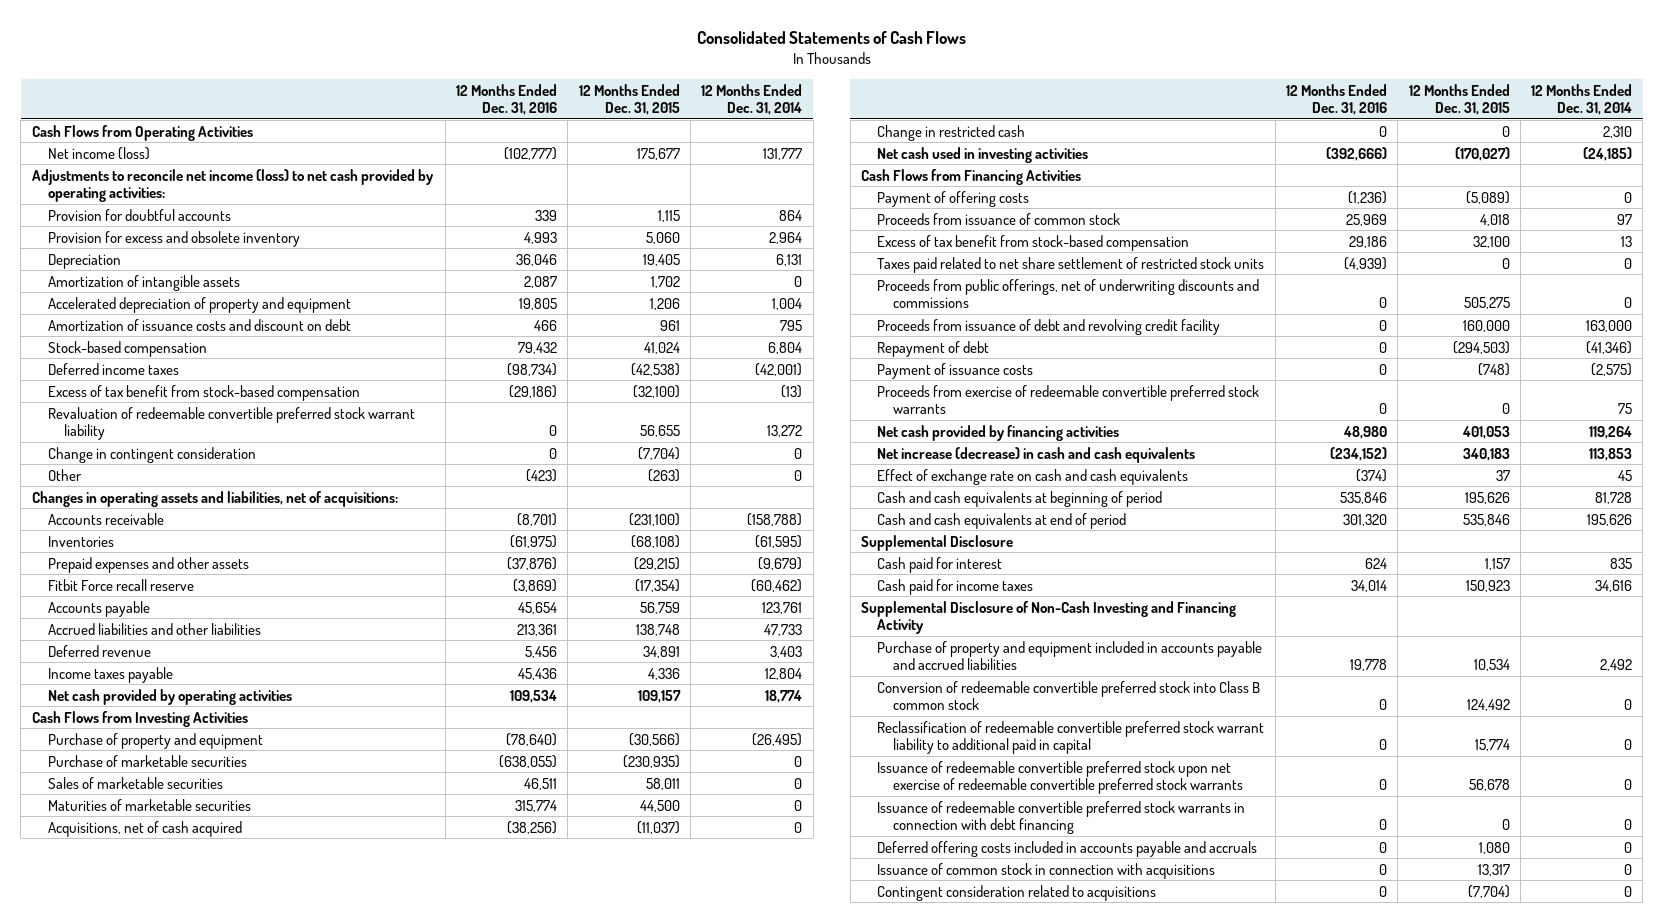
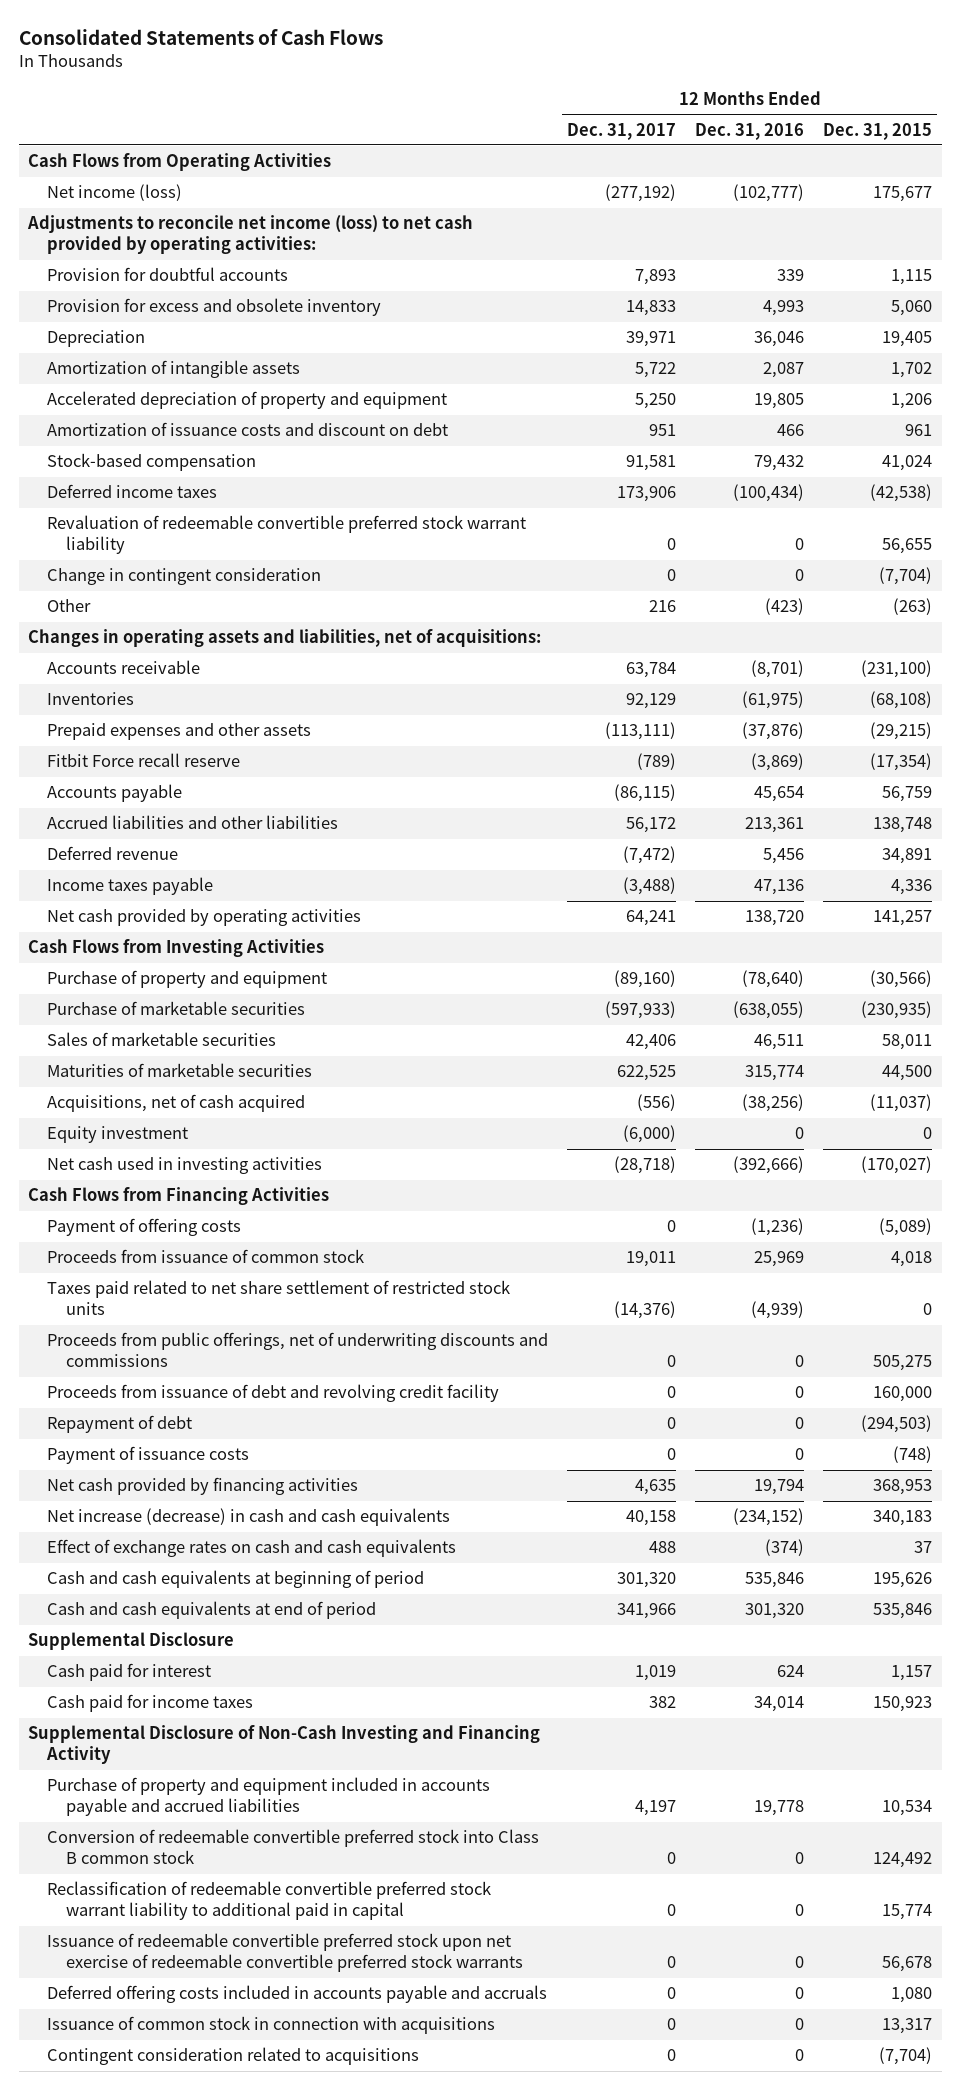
- | 12 Months Ended Dec. 31, 2016 | 12 Months Ended Dec. 31, 2015 | 12 Months Ended Dec. 31, 2014
+ | 12 Months Ended Dec. 31, 2017 | 12 Months Ended Dec. 31, 2016 | 12 Months Ended Dec. 31, 2015
- Deferred income taxes | (98,734) | (42,538) | (42,001)
- Excess of tax benefit from stock-based compensation | (29,186) | (32,100) | (13)
+ Deferred income taxes | 173,906 | (100,434) | (42,538)
- Income taxes payable | 45,436 | 4,336 | 12,804
- Net cash provided by operating activities | 109,534 | 109,157 | 18,774
+ Income taxes payable | (3,488) | 47,136 | 4,336
+ Net cash provided by operating activities | 64,241 | 138,720 | 141,257
- Change in restricted cash | 0 | 0 | 2,310
+ Equity investment | (6,000) | 0 | 0
- Excess of tax benefit from stock-based compensation | 29,186 | 32,100 | 13
- Proceeds from exercise of redeemable convertible preferred stock warrants | 0 | 0 | 75
- Net cash provided by financing activities | 48,980 | 401,053 | 119,264
+ Net cash provided by financing activities | 4,635 | 19,794 | 368,953
- Effect of exchange rate on cash and cash equivalents | (374) | 37 | 45
+ Effect of exchange rates on cash and cash equivalents | 488 | (374) | 37
- Issuance of redeemable convertible preferred stock warrants in connection with debt financing | 0 | 0 | 0

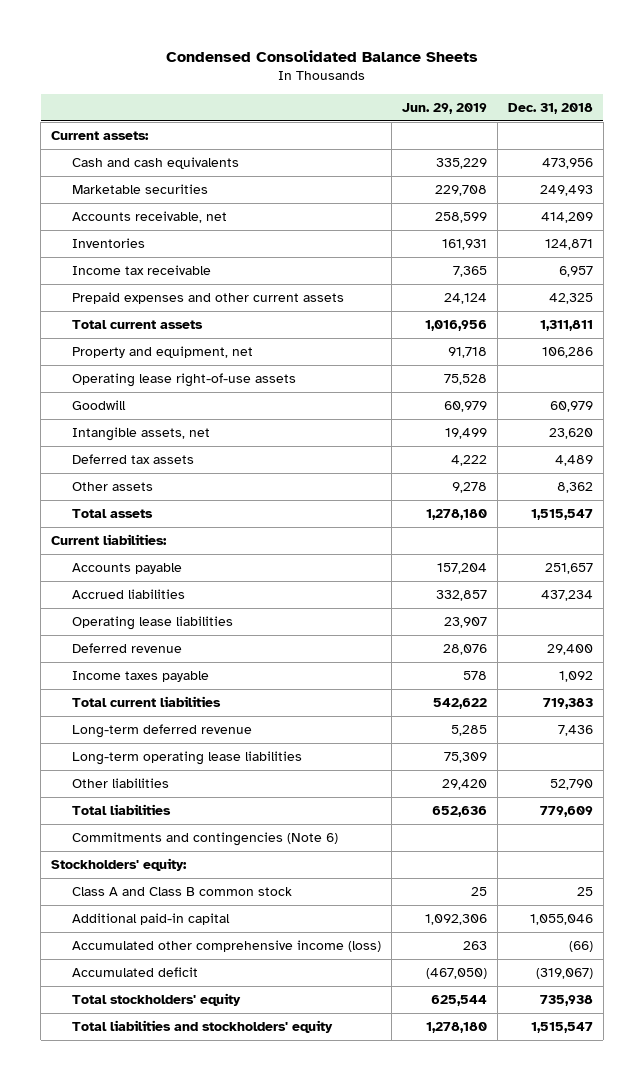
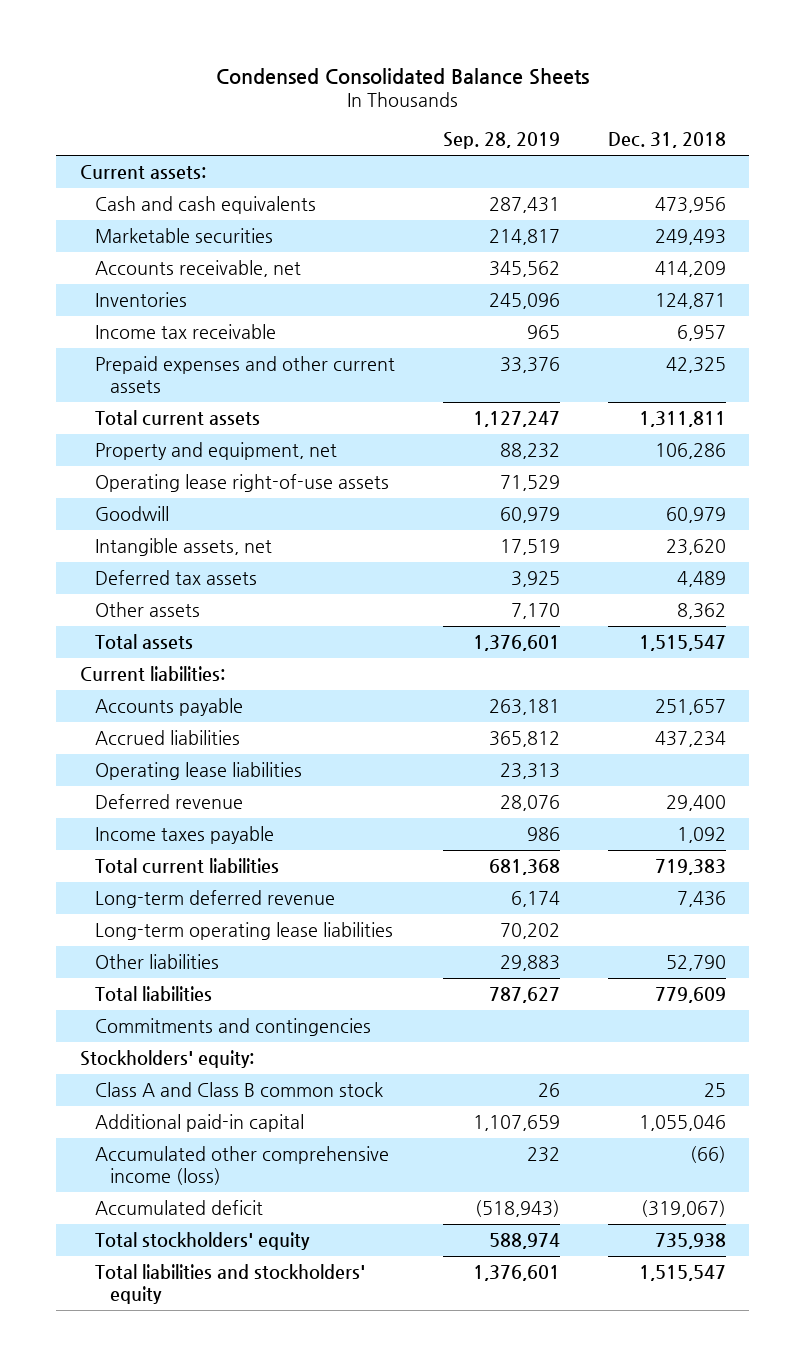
- | Jun. 29, 2019 | Dec. 31, 2018
+ | Sep. 28, 2019 | Dec. 31, 2018
- Commitments and contingencies (Note 6)
+ Commitments and contingencies

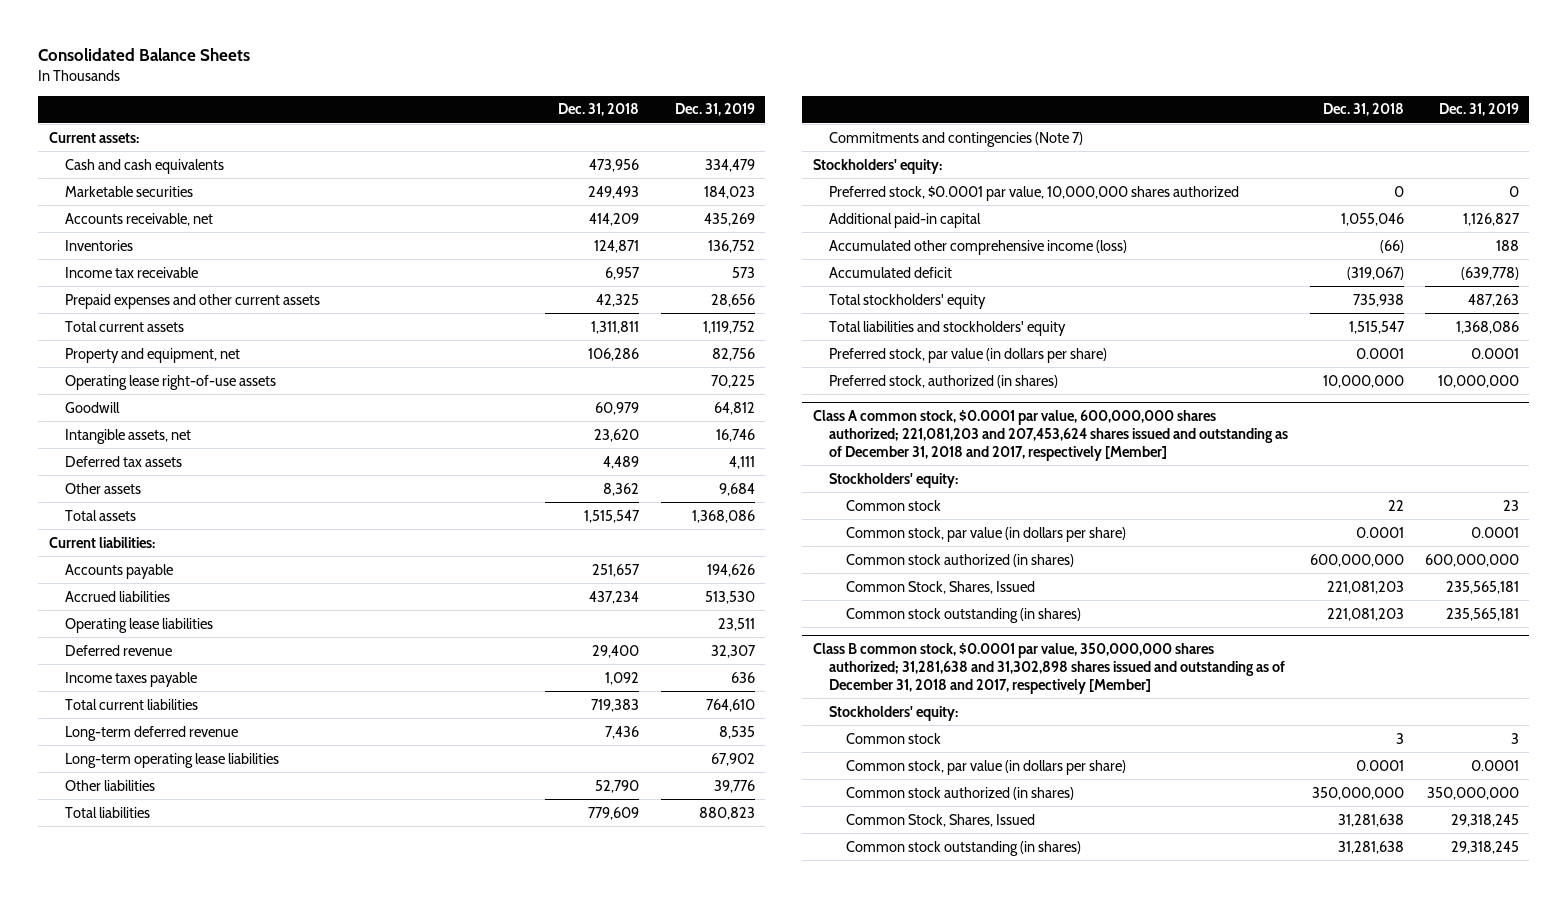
- Condensed Consolidated Balance Sheets
+ Consolidated Balance Sheets
- | Sep. 28, 2019 | Dec. 31, 2018
+ | Dec. 31, 2018 | Dec. 31, 2019
- Commitments and contingencies
+ Commitments and contingencies (Note 7)
- Class A and Class B common stock | 26 | 25
+ Preferred stock, $0.0001 par value, 10,000,000 shares authorized | 0 | 0
+ Preferred stock, par value (in dollars per share) | 0.0001 | 0.0001
+ Preferred stock, authorized (in shares) | 10,000,000 | 10,000,000
+ Class A common stock, $0.0001 par value, 600,000,000 shares authorized; 221,081,203 and 207,453,624 shares issued and outstanding as of December 31, 2018 and 2017, respectively [Member]
+ Stockholders' equity:
+ Common stock | 22 | 23
+ Common stock, par value (in dollars per share) | 0.0001 | 0.0001
+ Common stock authorized (in shares) | 600,000,000 | 600,000,000
+ Common Stock, Shares, Issued | 221,081,203 | 235,565,181
+ Common stock outstanding (in shares) | 221,081,203 | 235,565,181
+ Class B common stock, $0.0001 par value, 350,000,000 shares authorized; 31,281,638 and 31,302,898 shares issued and outstanding as of December 31, 2018 and 2017, respectively [Member]
+ Stockholders' equity:
+ Common stock | 3 | 3
+ Common stock, par value (in dollars per share) | 0.0001 | 0.0001
+ Common stock authorized (in shares) | 350,000,000 | 350,000,000
+ Common Stock, Shares, Issued | 31,281,638 | 29,318,245
+ Common stock outstanding (in shares) | 31,281,638 | 29,318,245

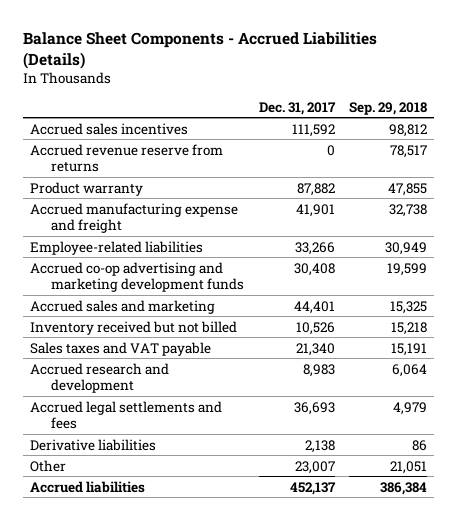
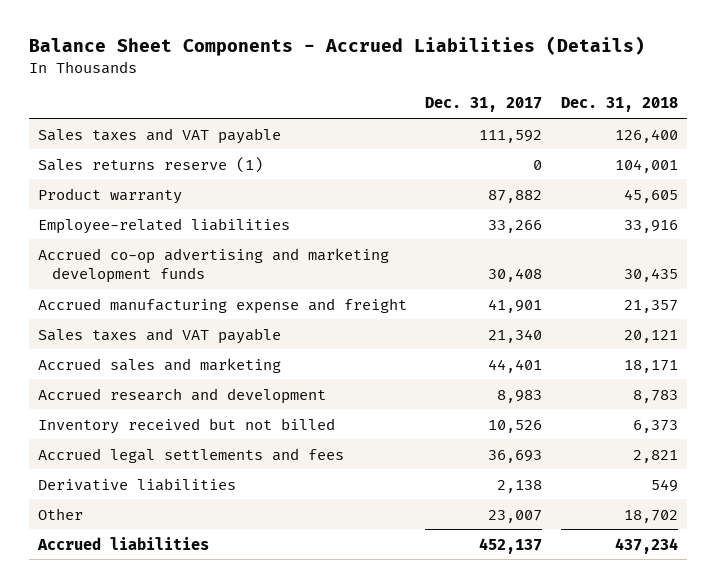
- | Dec. 31, 2017 | Sep. 29, 2018
+ | Dec. 31, 2017 | Dec. 31, 2018
- Accrued sales incentives | 111,592 | 98,812
- Accrued revenue reserve from returns | 0 | 78,517
+ Sales taxes and VAT payable | 111,592 | 126,400
+ Sales returns reserve (1) | 0 | 104,001
moved down: Accrued manufacturing expense and freight | 41,901 | 21,357
moved down: Accrued sales and marketing | 44,401 | 18,171
moved down: Inventory received but not billed | 10,526 | 6,373

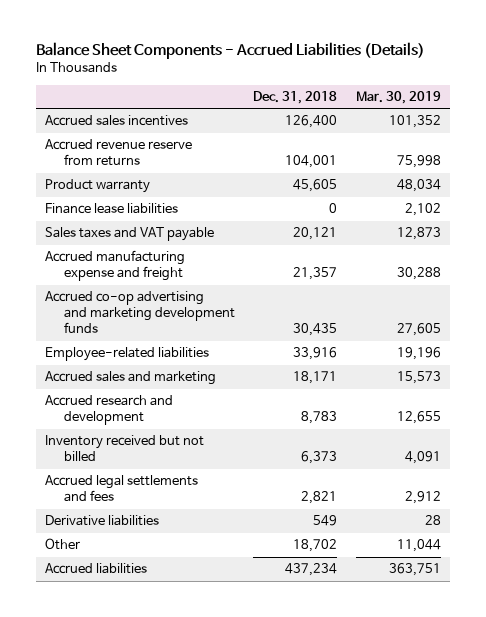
- | Dec. 31, 2017 | Dec. 31, 2018
+ | Dec. 31, 2018 | Mar. 30, 2019
- Sales taxes and VAT payable | 111,592 | 126,400
- Sales returns reserve (1) | 0 | 104,001
+ Accrued sales incentives | 126,400 | 101,352
+ Accrued revenue reserve from returns | 104,001 | 75,998
+ Finance lease liabilities | 0 | 2,102
moved down: Accrued manufacturing expense and freight | 21,357 | 30,288
moved down: Accrued co-op advertising and marketing development funds | 30,435 | 27,605
moved down: Employee-related liabilities | 33,916 | 19,196

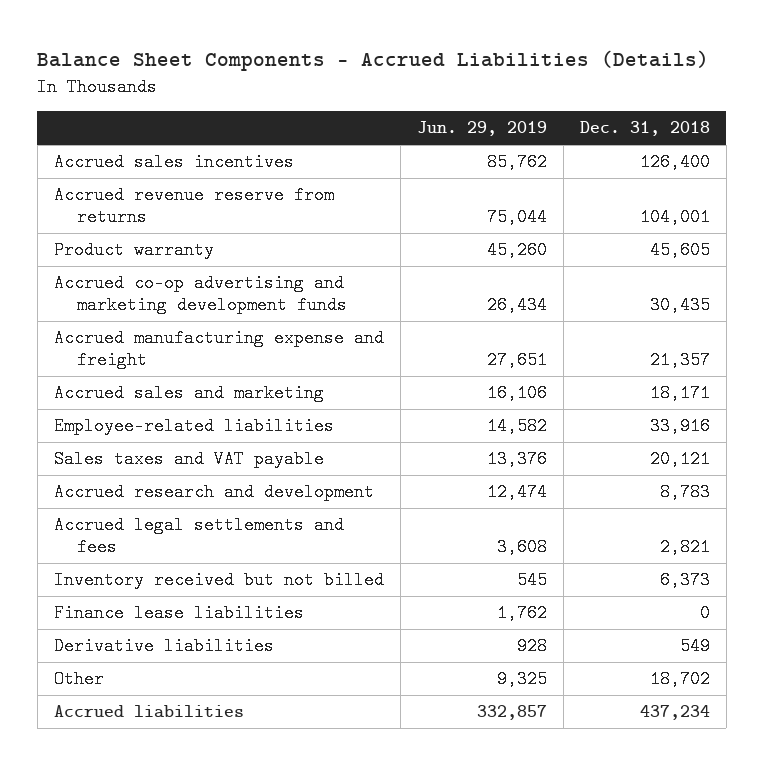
- | Dec. 31, 2018 | Mar. 30, 2019
+ | Jun. 29, 2019 | Dec. 31, 2018
moved down: Accrued manufacturing expense and freight | 27,651 | 21,357
moved down: Employee-related liabilities | 14,582 | 33,916
moved down: Sales taxes and VAT payable | 13,376 | 20,121
moved down: Inventory received but not billed | 545 | 6,373
moved down: Finance lease liabilities | 1,762 | 0

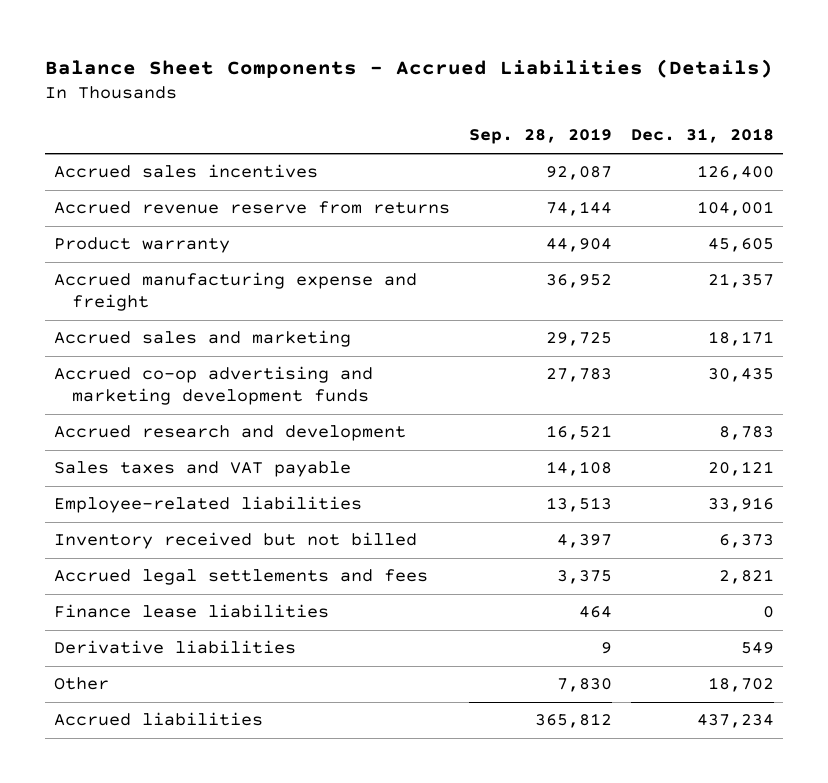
- | Jun. 29, 2019 | Dec. 31, 2018
+ | Sep. 28, 2019 | Dec. 31, 2018
moved down: Accrued co-op advertising and marketing development funds | 27,783 | 30,435
moved down: Sales taxes and VAT payable | 14,108 | 20,121
moved down: Employee-related liabilities | 13,513 | 33,916
moved down: Accrued legal settlements and fees | 3,375 | 2,821

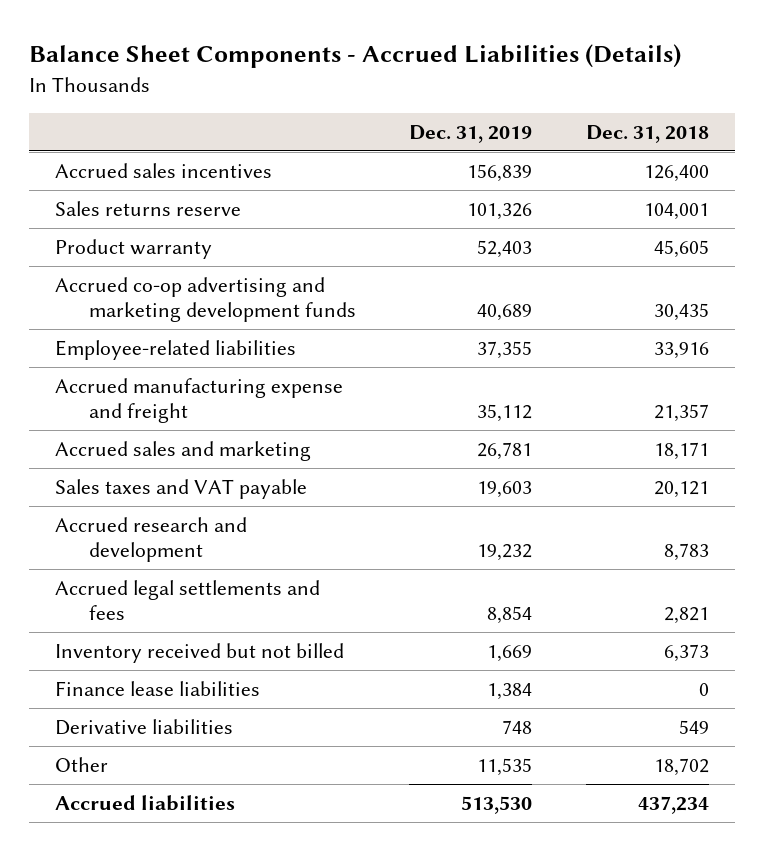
- | Sep. 28, 2019 | Dec. 31, 2018
+ | Dec. 31, 2019 | Dec. 31, 2018
- Accrued revenue reserve from returns | 74,144 | 104,001
+ Sales returns reserve | 101,326 | 104,001
moved up: Accrued co-op advertising and marketing development funds | 40,689 | 30,435
moved up: Employee-related liabilities | 37,355 | 33,916
moved down: Accrued research and development | 19,232 | 8,783
moved down: Inventory received but not billed | 1,669 | 6,373

